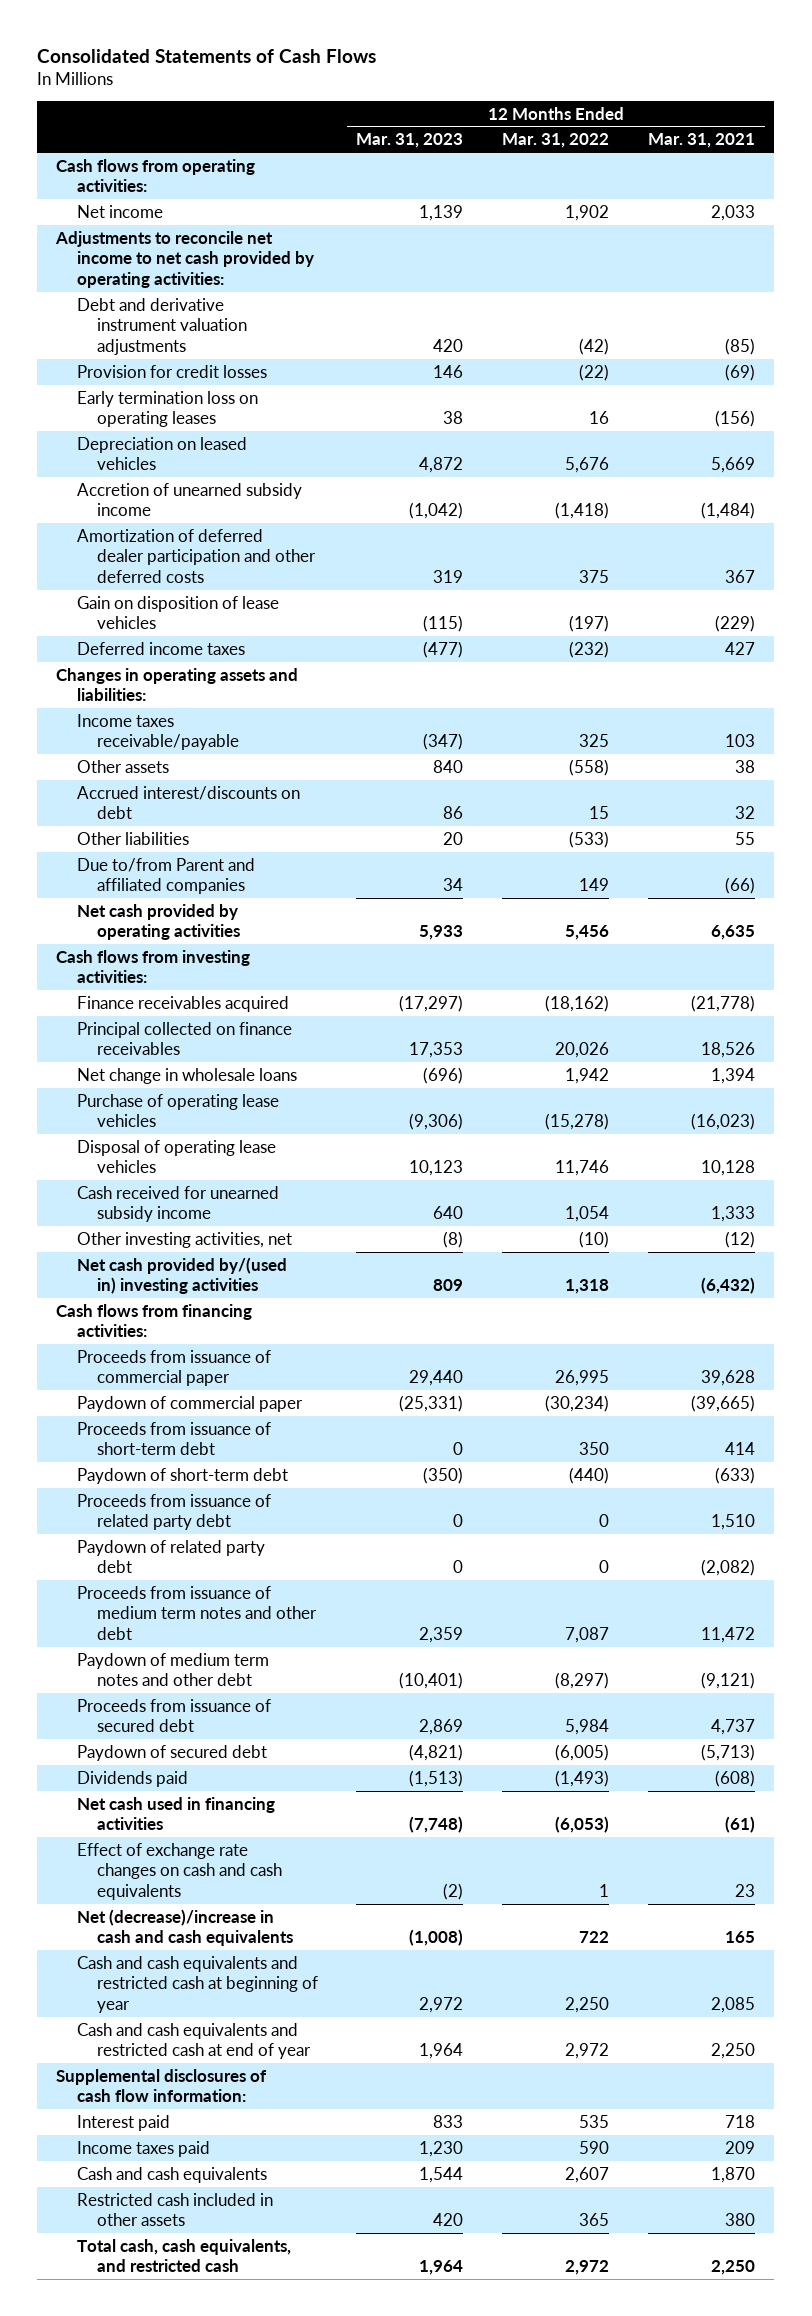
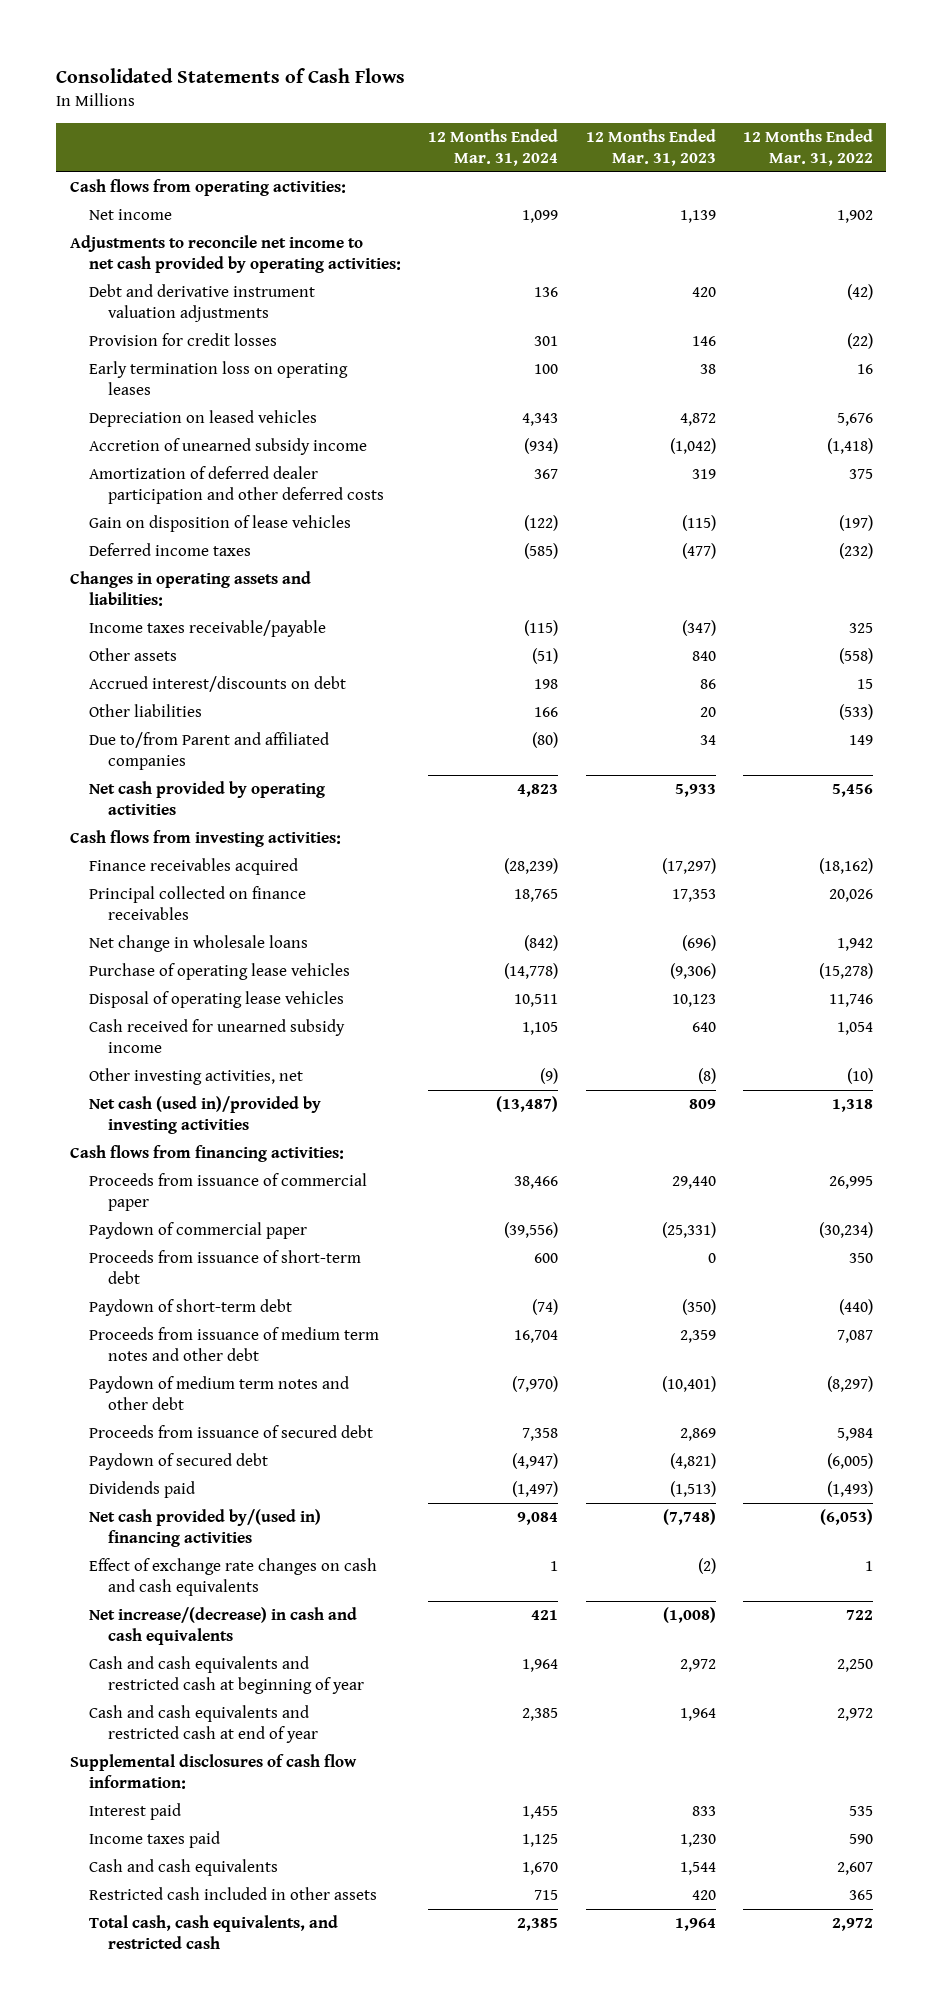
- | 12 Months Ended Mar. 31, 2023 | 12 Months Ended Mar. 31, 2022 | 12 Months Ended Mar. 31, 2021
+ | 12 Months Ended Mar. 31, 2024 | 12 Months Ended Mar. 31, 2023 | 12 Months Ended Mar. 31, 2022
- Net cash provided by/(used in) investing activities | 809 | 1,318 | (6,432)
+ Net cash (used in)/provided by investing activities | (13,487) | 809 | 1,318
- Proceeds from issuance of related party debt | 0 | 0 | 1,510
- Paydown of related party debt | 0 | 0 | (2,082)
- Net cash used in financing activities | (7,748) | (6,053) | (61)
+ Net cash provided by/(used in) financing activities | 9,084 | (7,748) | (6,053)
- Net (decrease)/increase in cash and cash equivalents | (1,008) | 722 | 165
+ Net increase/(decrease) in cash and cash equivalents | 421 | (1,008) | 722

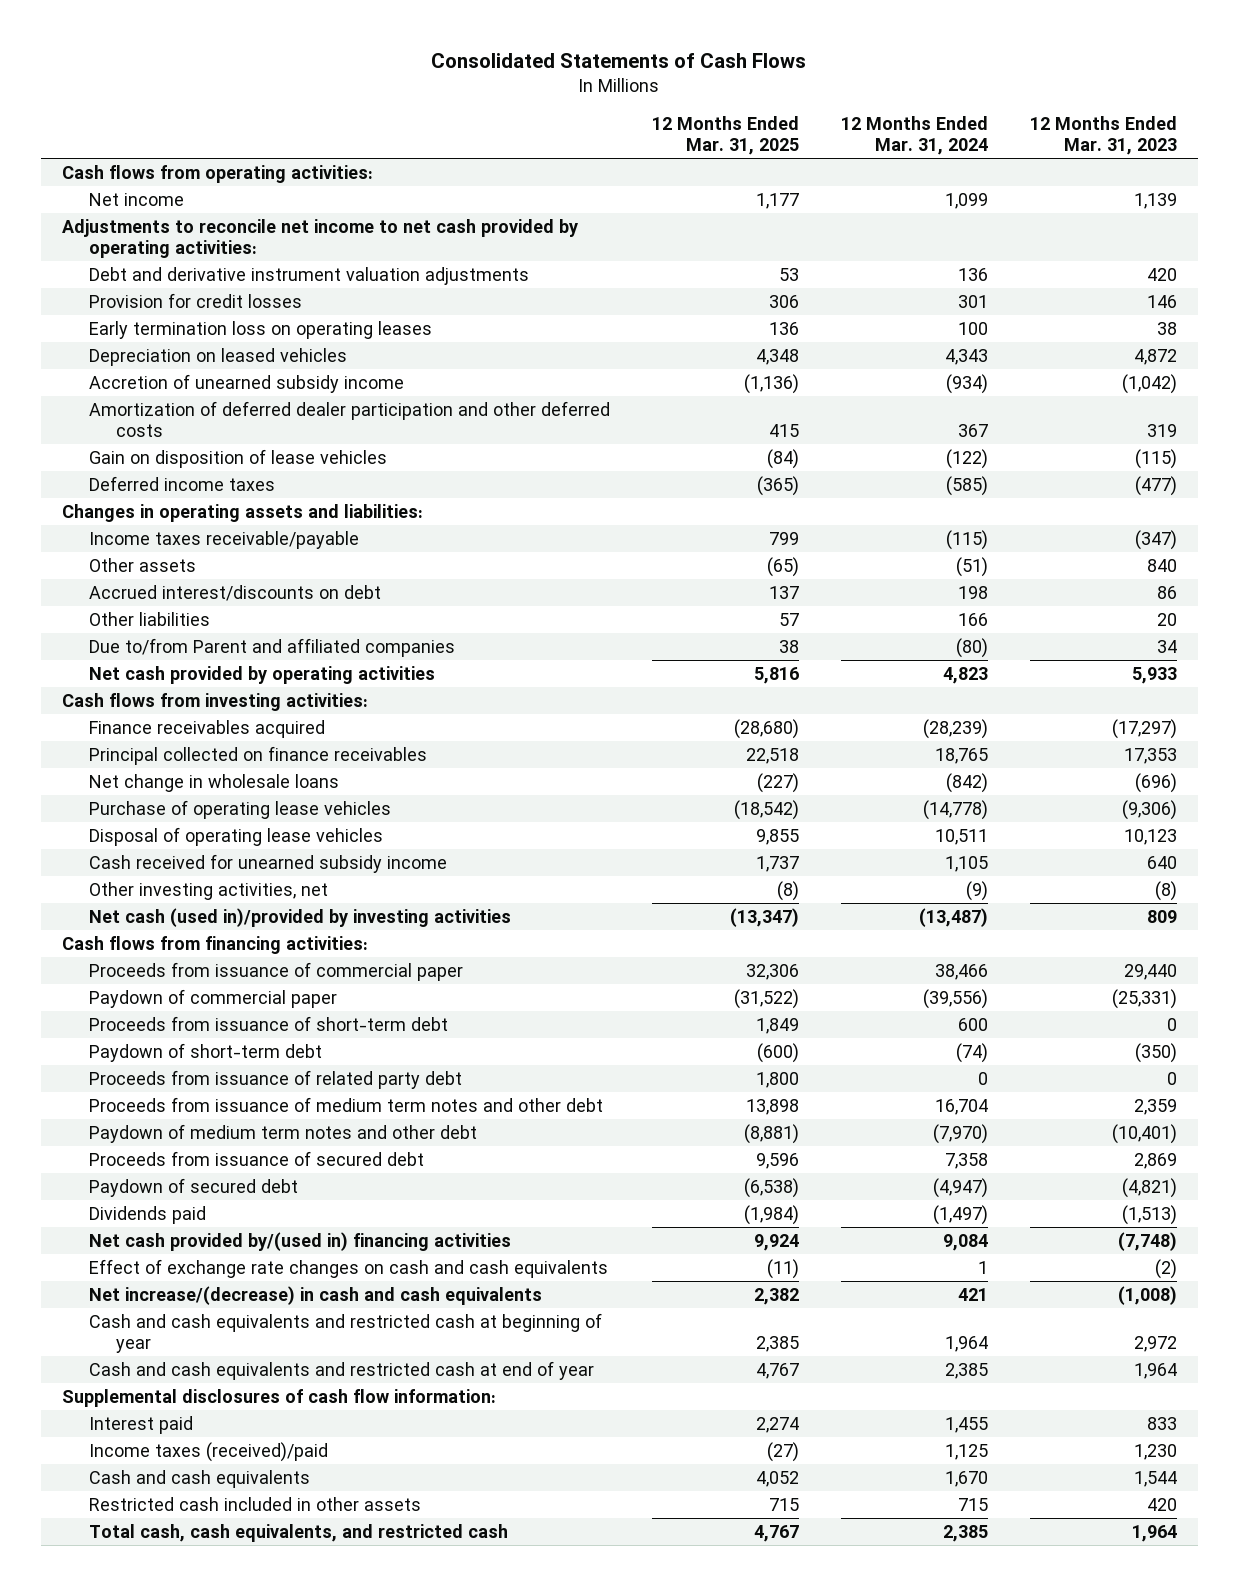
- | 12 Months Ended Mar. 31, 2024 | 12 Months Ended Mar. 31, 2023 | 12 Months Ended Mar. 31, 2022
+ | 12 Months Ended Mar. 31, 2025 | 12 Months Ended Mar. 31, 2024 | 12 Months Ended Mar. 31, 2023
+ Proceeds from issuance of related party debt | 1,800 | 0 | 0
- Income taxes paid | 1,125 | 1,230 | 590
+ Income taxes (received)/paid | (27) | 1,125 | 1,230

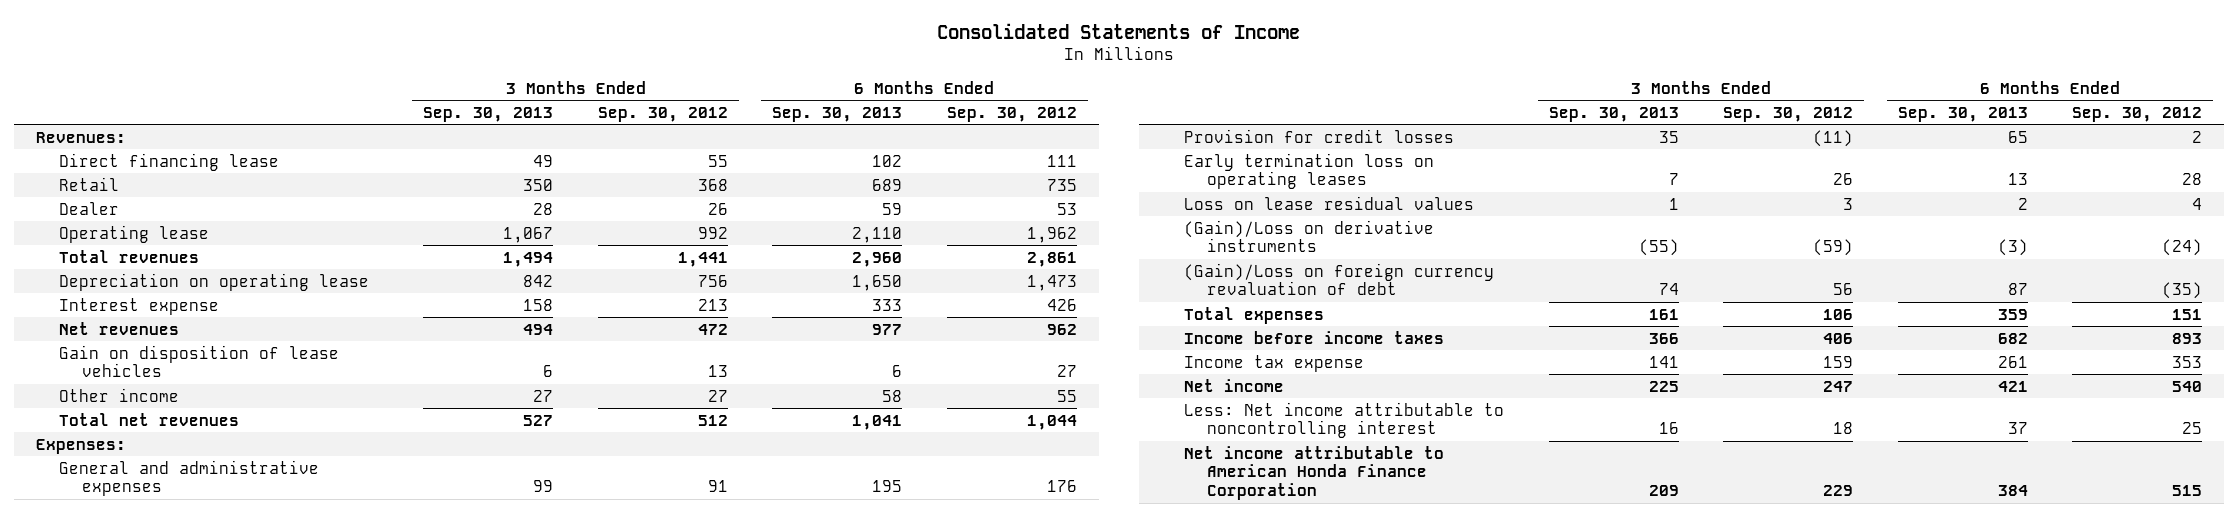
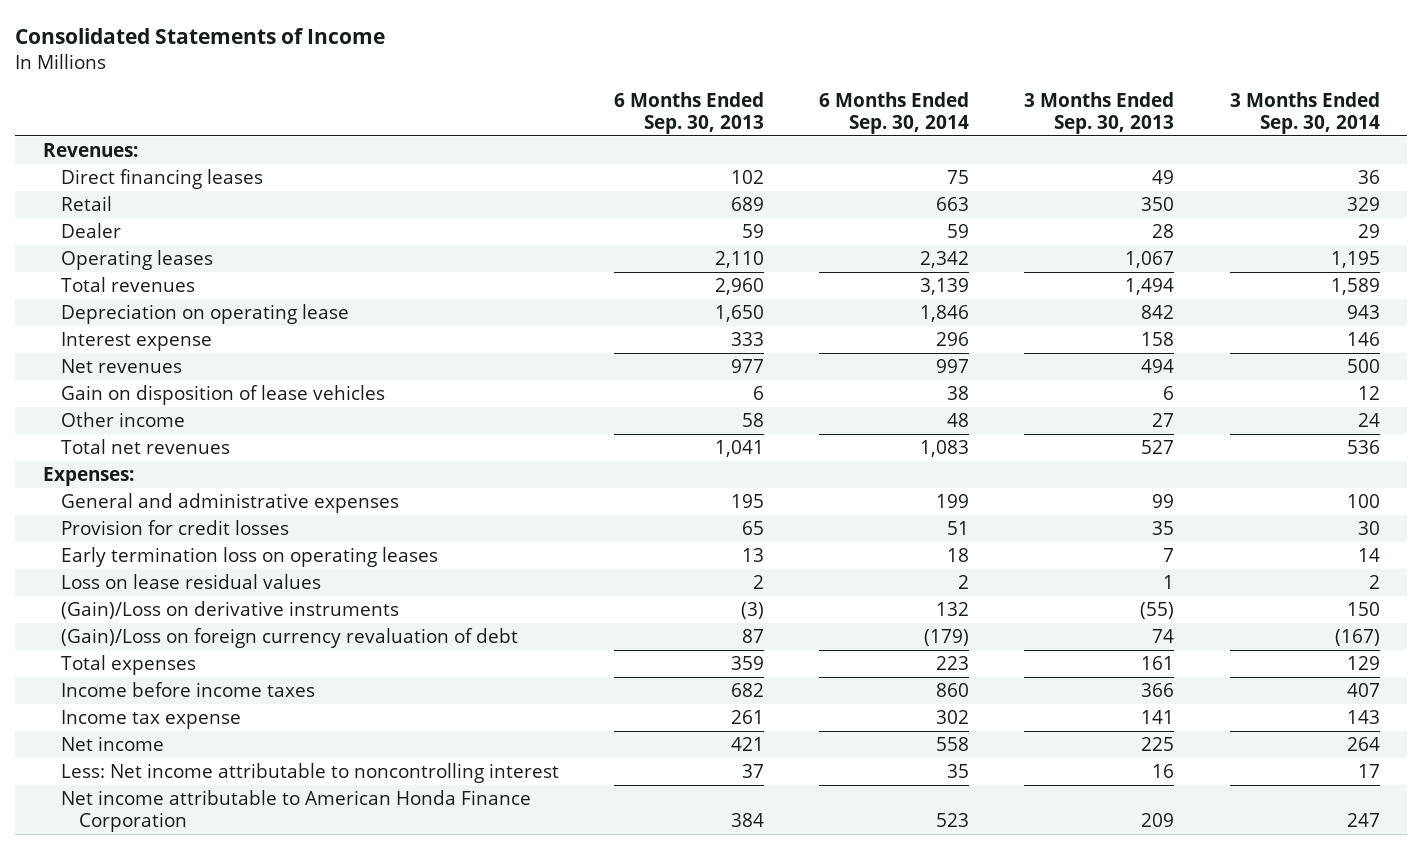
- | 3 Months Ended Sep. 30, 2013 | 3 Months Ended Sep. 30, 2012 | 6 Months Ended Sep. 30, 2013 | 6 Months Ended Sep. 30, 2012
+ | 6 Months Ended Sep. 30, 2013 | 6 Months Ended Sep. 30, 2014 | 3 Months Ended Sep. 30, 2013 | 3 Months Ended Sep. 30, 2014
- Direct financing lease | 49 | 55 | 102 | 111
+ Direct financing leases | 102 | 75 | 49 | 36
- Operating lease | 1,067 | 992 | 2,110 | 1,962
+ Operating leases | 2,110 | 2,342 | 1,067 | 1,195

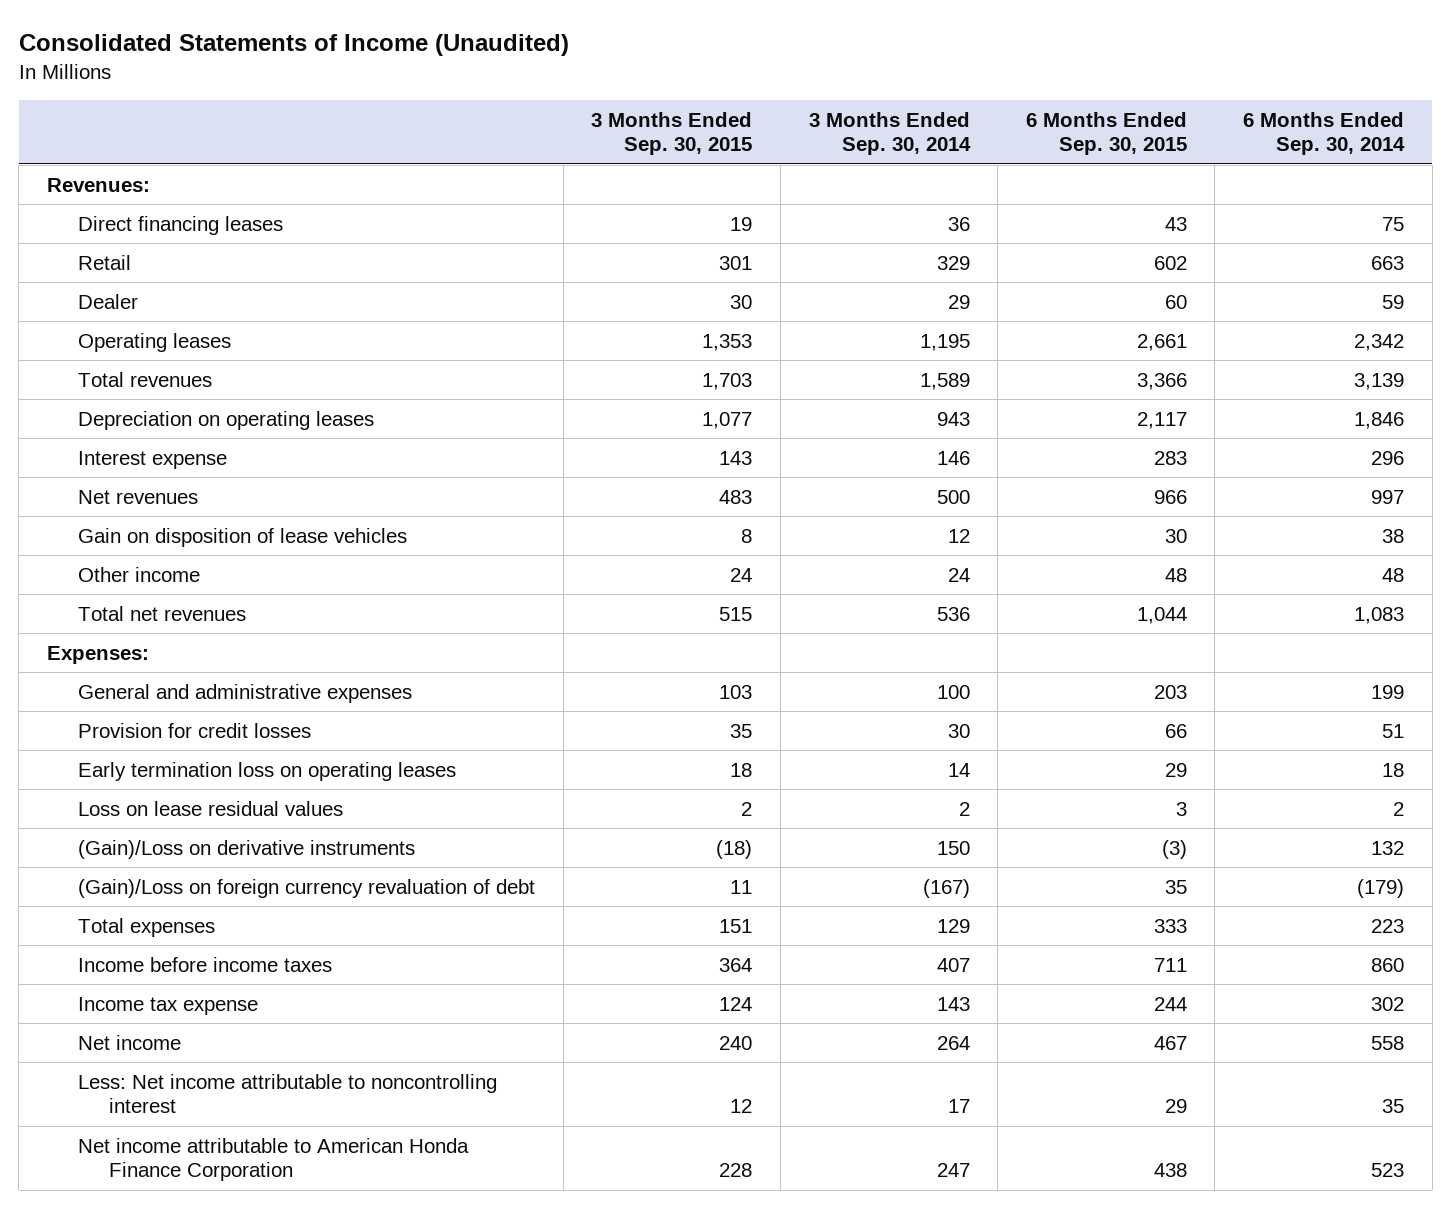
- Consolidated Statements of Income
+ Consolidated Statements of Income (Unaudited)
- | 6 Months Ended Sep. 30, 2013 | 6 Months Ended Sep. 30, 2014 | 3 Months Ended Sep. 30, 2013 | 3 Months Ended Sep. 30, 2014
+ | 3 Months Ended Sep. 30, 2015 | 3 Months Ended Sep. 30, 2014 | 6 Months Ended Sep. 30, 2015 | 6 Months Ended Sep. 30, 2014
- Depreciation on operating lease | 1,650 | 1,846 | 842 | 943
+ Depreciation on operating leases | 1,077 | 943 | 2,117 | 1,846

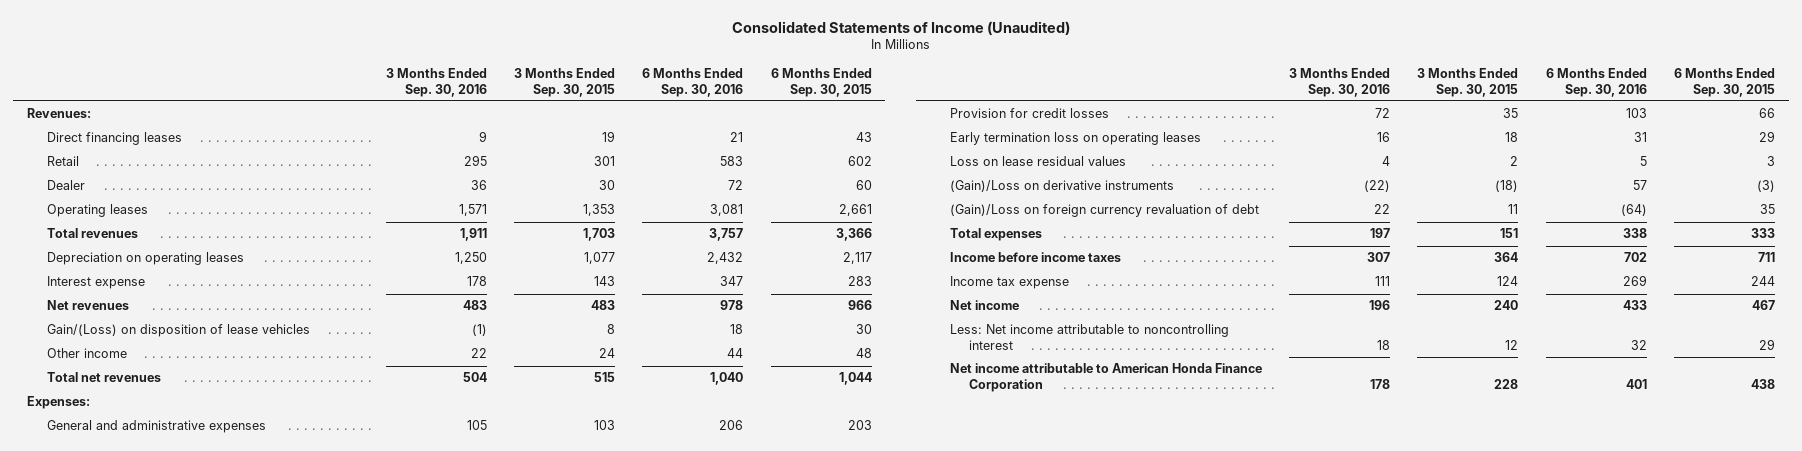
- | 3 Months Ended Sep. 30, 2015 | 3 Months Ended Sep. 30, 2014 | 6 Months Ended Sep. 30, 2015 | 6 Months Ended Sep. 30, 2014
+ | 3 Months Ended Sep. 30, 2016 | 3 Months Ended Sep. 30, 2015 | 6 Months Ended Sep. 30, 2016 | 6 Months Ended Sep. 30, 2015
- Gain on disposition of lease vehicles | 8 | 12 | 30 | 38
+ Gain/(Loss) on disposition of lease vehicles | (1) | 8 | 18 | 30

